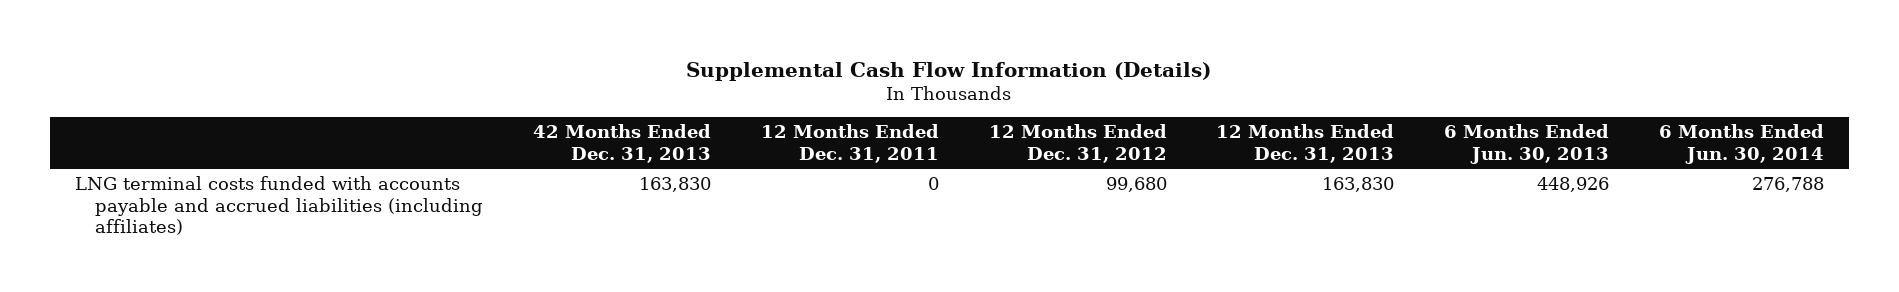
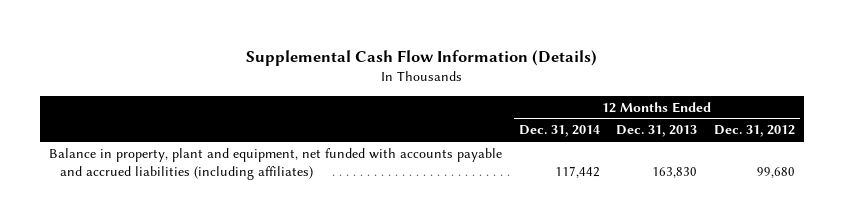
- | 42 Months Ended Dec. 31, 2013 | 12 Months Ended Dec. 31, 2011 | 12 Months Ended Dec. 31, 2012 | 12 Months Ended Dec. 31, 2013 | 6 Months Ended Jun. 30, 2013 | 6 Months Ended Jun. 30, 2014
+ | 12 Months Ended Dec. 31, 2014 | 12 Months Ended Dec. 31, 2013 | 12 Months Ended Dec. 31, 2012
- LNG terminal costs funded with accounts payable and accrued liabilities (including affiliates) | 163,830 | 0 | 99,680 | 163,830 | 448,926 | 276,788
+ Balance in property, plant and equipment, net funded with accounts payable and accrued liabilities (including affiliates) | 117,442 | 163,830 | 99,680

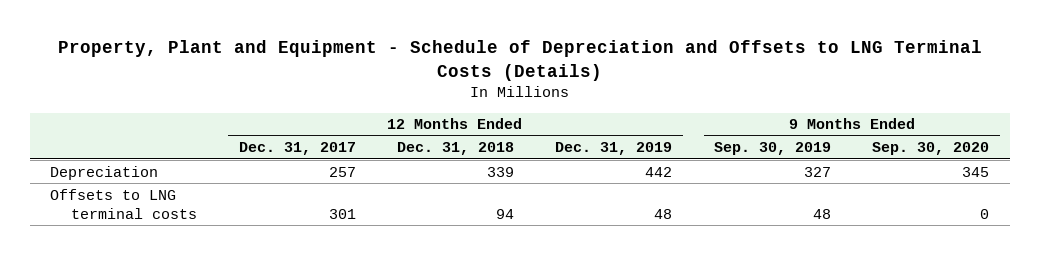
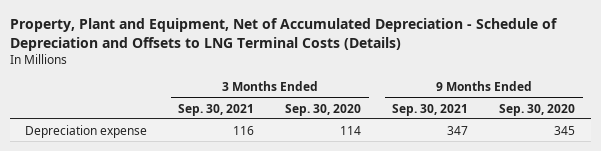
- Property, Plant and Equipment - Schedule of Depreciation and Offsets to LNG Terminal Costs (Details)
+ Property, Plant and Equipment, Net of Accumulated Depreciation - Schedule of Depreciation and Offsets to LNG Terminal Costs (Details)
- | 12 Months Ended Dec. 31, 2017 | 12 Months Ended Dec. 31, 2018 | 12 Months Ended Dec. 31, 2019 | 9 Months Ended Sep. 30, 2019 | 9 Months Ended Sep. 30, 2020
+ | 3 Months Ended Sep. 30, 2021 | 3 Months Ended Sep. 30, 2020 | 9 Months Ended Sep. 30, 2021 | 9 Months Ended Sep. 30, 2020
- Depreciation | 257 | 339 | 442 | 327 | 345
- Offsets to LNG terminal costs | 301 | 94 | 48 | 48 | 0
+ Depreciation expense | 116 | 114 | 347 | 345

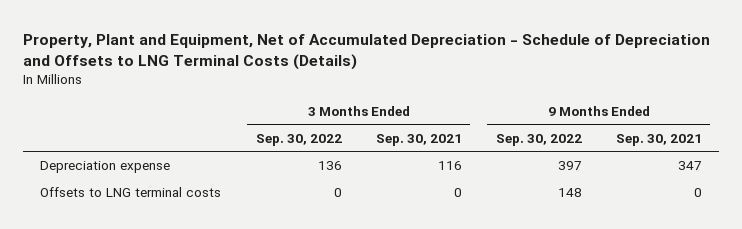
- | 3 Months Ended Sep. 30, 2021 | 3 Months Ended Sep. 30, 2020 | 9 Months Ended Sep. 30, 2021 | 9 Months Ended Sep. 30, 2020
+ | 3 Months Ended Sep. 30, 2022 | 3 Months Ended Sep. 30, 2021 | 9 Months Ended Sep. 30, 2022 | 9 Months Ended Sep. 30, 2021
+ Offsets to LNG terminal costs | 0 | 0 | 148 | 0

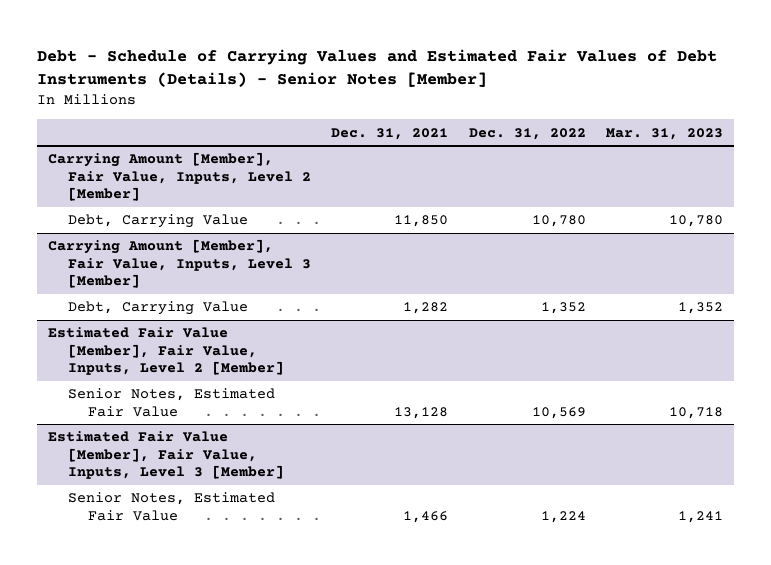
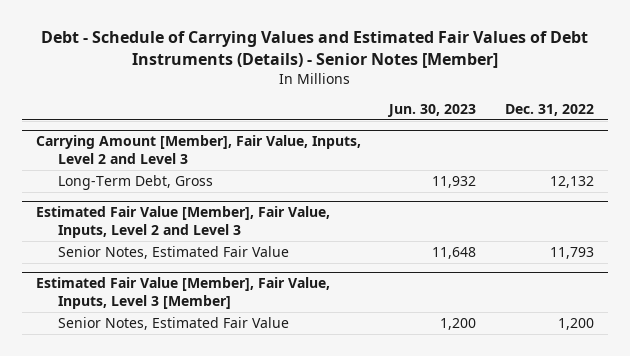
- | Dec. 31, 2021 | Dec. 31, 2022 | Mar. 31, 2023
+ | Jun. 30, 2023 | Dec. 31, 2022
- Carrying Amount [Member], Fair Value, Inputs, Level 2 [Member]
- Debt, Carrying Value | 11,850 | 10,780 | 10,780
- Carrying Amount [Member], Fair Value, Inputs, Level 3 [Member]
- Debt, Carrying Value | 1,282 | 1,352 | 1,352
- Estimated Fair Value [Member], Fair Value, Inputs, Level 2 [Member]
- Senior Notes, Estimated Fair Value | 13,128 | 10,569 | 10,718
+ Carrying Amount [Member], Fair Value, Inputs, Level 2 and Level 3
+ Long-Term Debt, Gross | 11,932 | 12,132
+ Estimated Fair Value [Member], Fair Value, Inputs, Level 2 and Level 3
+ Senior Notes, Estimated Fair Value | 11,648 | 11,793
@ Estimated Fair Value [Member], Fair Value, Inputs, Level 3 [Member]
- Senior Notes, Estimated Fair Value | 1,466 | 1,224 | 1,241
+ Senior Notes, Estimated Fair Value | 1,200 | 1,200

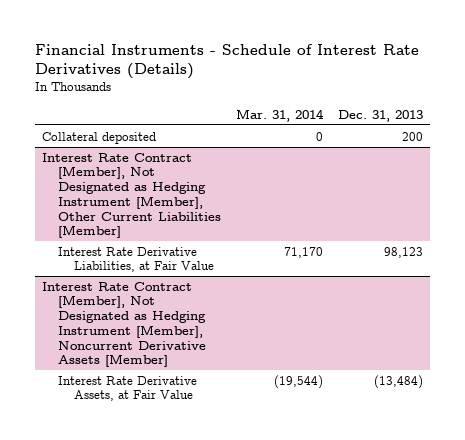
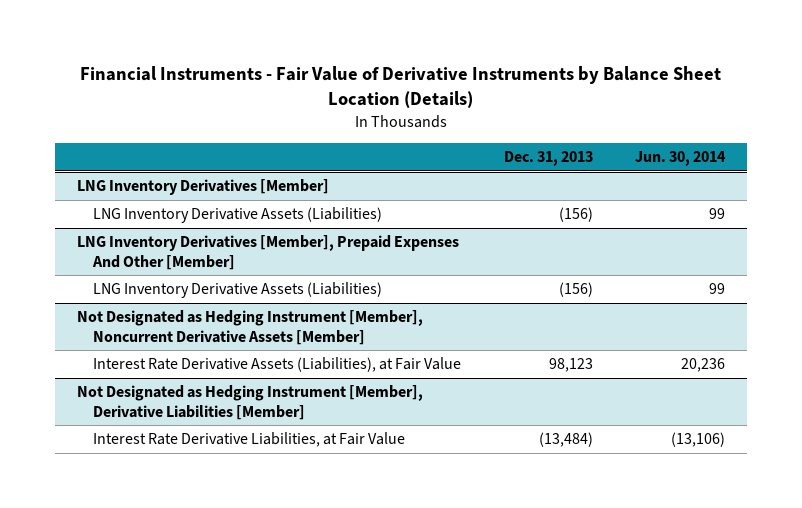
- Financial Instruments - Schedule of Interest Rate Derivatives (Details)
+ Financial Instruments - Fair Value of Derivative Instruments by Balance Sheet Location (Details)
- | Mar. 31, 2014 | Dec. 31, 2013
+ | Dec. 31, 2013 | Jun. 30, 2014
- Collateral deposited | 0 | 200
- Interest Rate Contract [Member], Not Designated as Hedging Instrument [Member], Other Current Liabilities [Member]
- Interest Rate Derivative Liabilities, at Fair Value | 71,170 | 98,123
- Interest Rate Contract [Member], Not Designated as Hedging Instrument [Member], Noncurrent Derivative Assets [Member]
- Interest Rate Derivative Assets, at Fair Value | (19,544) | (13,484)
+ LNG Inventory Derivatives [Member]
+ LNG Inventory Derivative Assets (Liabilities) | (156) | 99
+ LNG Inventory Derivatives [Member], Prepaid Expenses And Other [Member]
+ LNG Inventory Derivative Assets (Liabilities) | (156) | 99
+ Not Designated as Hedging Instrument [Member], Noncurrent Derivative Assets [Member]
+ Interest Rate Derivative Assets (Liabilities), at Fair Value | 98,123 | 20,236
+ Not Designated as Hedging Instrument [Member], Derivative Liabilities [Member]
+ Interest Rate Derivative Liabilities, at Fair Value | (13,484) | (13,106)

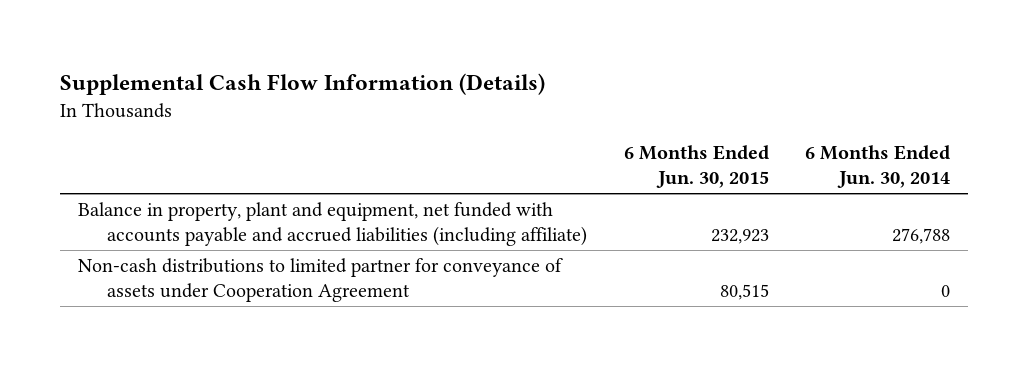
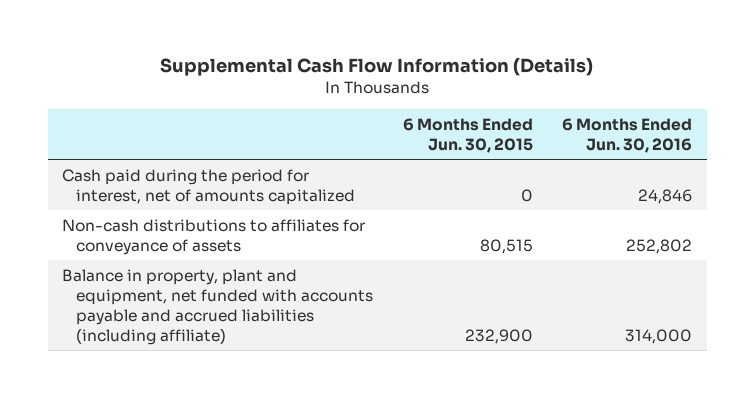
- | 6 Months Ended Jun. 30, 2015 | 6 Months Ended Jun. 30, 2014
+ | 6 Months Ended Jun. 30, 2015 | 6 Months Ended Jun. 30, 2016
- Balance in property, plant and equipment, net funded with accounts payable and accrued liabilities (including affiliate) | 232,923 | 276,788
- Non-cash distributions to limited partner for conveyance of assets under Cooperation Agreement | 80,515 | 0
+ Cash paid during the period for interest, net of amounts capitalized | 0 | 24,846
+ Non-cash distributions to affiliates for conveyance of assets | 80,515 | 252,802
+ Balance in property, plant and equipment, net funded with accounts payable and accrued liabilities (including affiliate) | 232,900 | 314,000

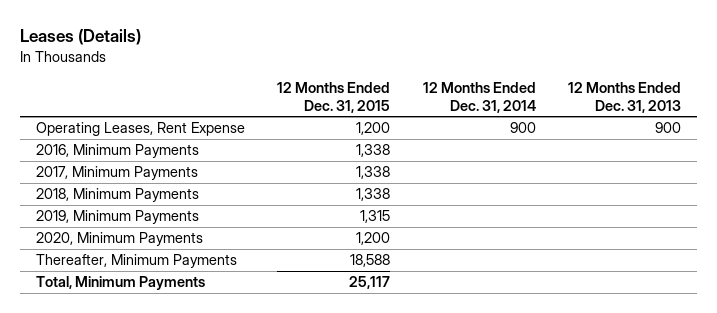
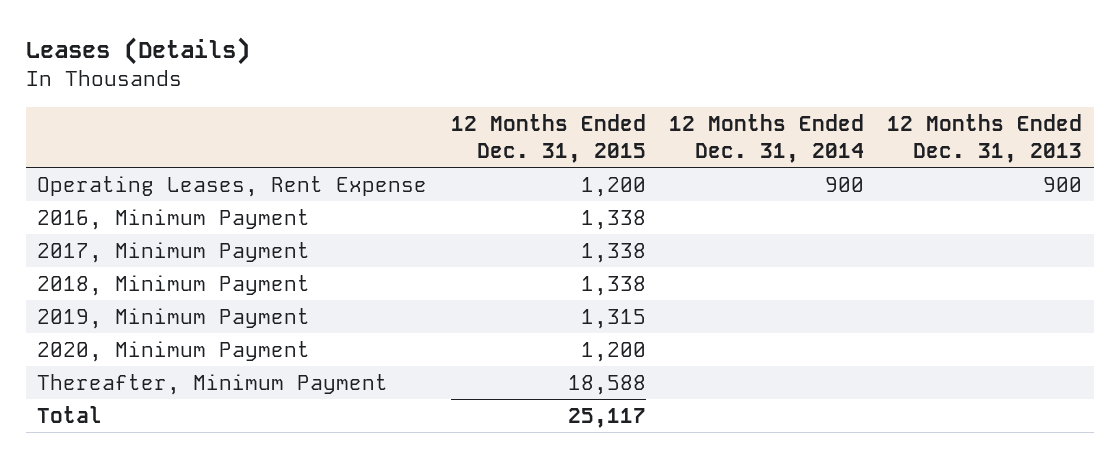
- 2016, Minimum Payments | 1,338 | |
- 2017, Minimum Payments | 1,338 | |
- 2018, Minimum Payments | 1,338 | |
- 2019, Minimum Payments | 1,315 | |
- 2020, Minimum Payments | 1,200 | |
- Thereafter, Minimum Payments | 18,588 | |
- Total, Minimum Payments | 25,117 | |
+ 2016, Minimum Payment | 1,338 | |
+ 2017, Minimum Payment | 1,338 | |
+ 2018, Minimum Payment | 1,338 | |
+ 2019, Minimum Payment | 1,315 | |
+ 2020, Minimum Payment | 1,200 | |
+ Thereafter, Minimum Payment | 18,588 | |
+ Total | 25,117 | |

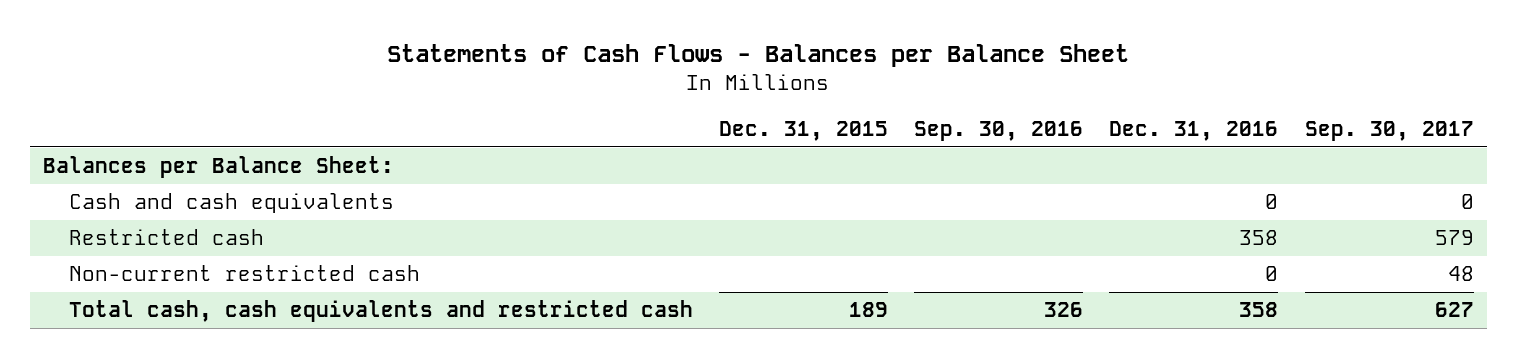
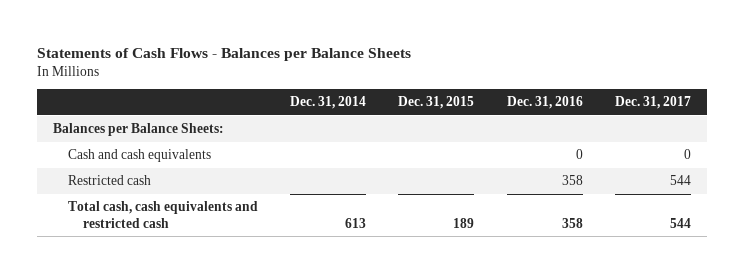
- Statements of Cash Flows - Balances per Balance Sheet
+ Statements of Cash Flows - Balances per Balance Sheets
- | Dec. 31, 2015 | Sep. 30, 2016 | Dec. 31, 2016 | Sep. 30, 2017
+ | Dec. 31, 2014 | Dec. 31, 2015 | Dec. 31, 2016 | Dec. 31, 2017
- Balances per Balance Sheet:
+ Balances per Balance Sheets:
- Non-current restricted cash | | | 0 | 48

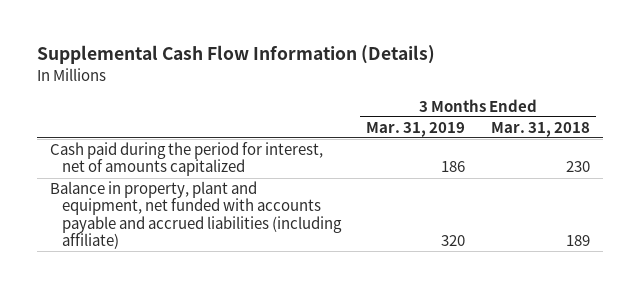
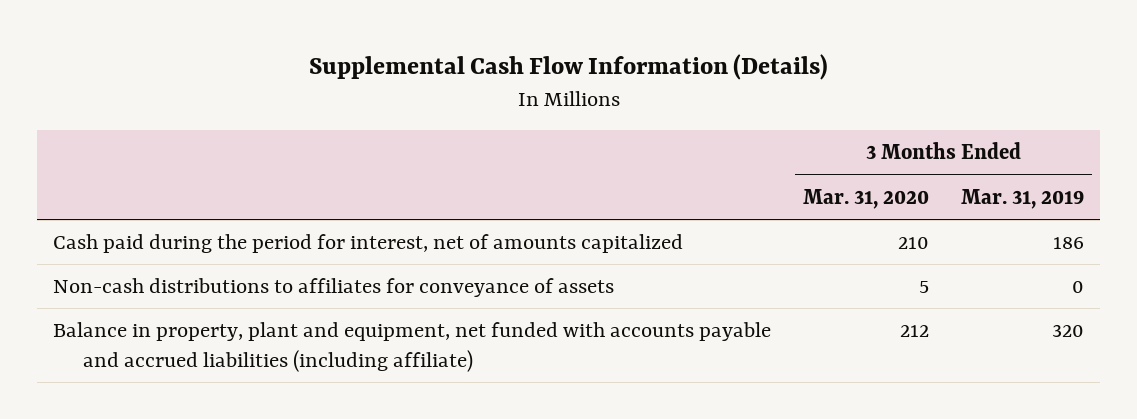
- | 3 Months Ended Mar. 31, 2019 | 3 Months Ended Mar. 31, 2018
+ | 3 Months Ended Mar. 31, 2020 | 3 Months Ended Mar. 31, 2019
+ Non-cash distributions to affiliates for conveyance of assets | 5 | 0

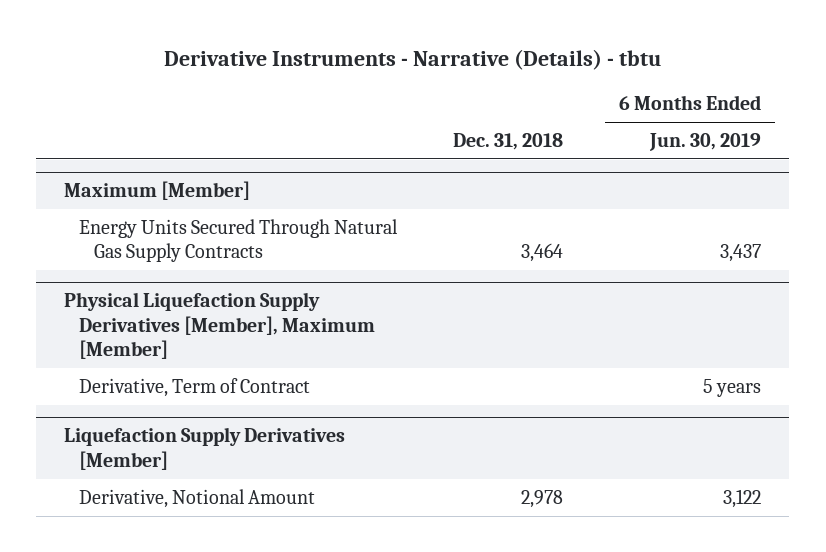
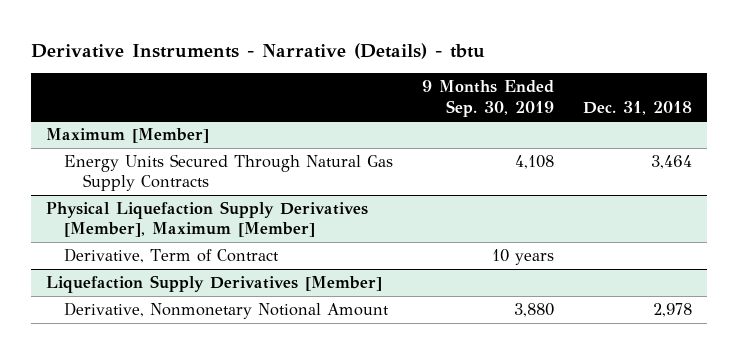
- | Dec. 31, 2018 | 6 Months Ended Jun. 30, 2019
+ | 9 Months Ended Sep. 30, 2019 | Dec. 31, 2018
@ Liquefaction Supply Derivatives [Member]
- Derivative, Notional Amount | 2,978 | 3,122
+ Derivative, Nonmonetary Notional Amount | 3,880 | 2,978

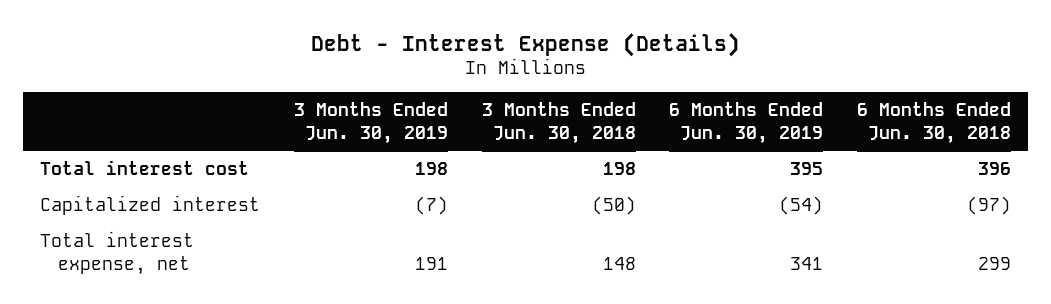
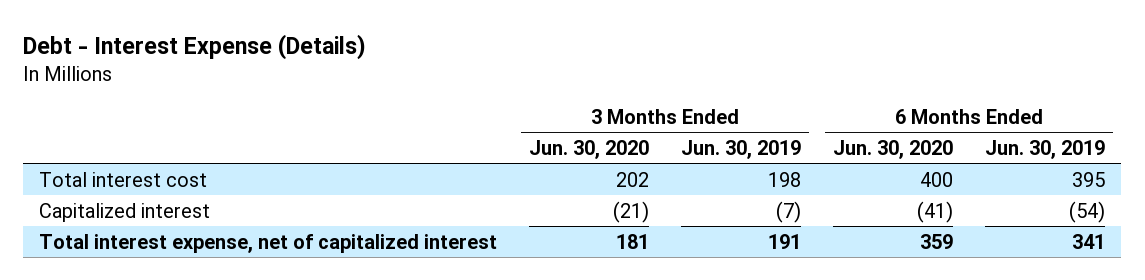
- | 3 Months Ended Jun. 30, 2019 | 3 Months Ended Jun. 30, 2018 | 6 Months Ended Jun. 30, 2019 | 6 Months Ended Jun. 30, 2018
+ | 3 Months Ended Jun. 30, 2020 | 3 Months Ended Jun. 30, 2019 | 6 Months Ended Jun. 30, 2020 | 6 Months Ended Jun. 30, 2019
- Total interest expense, net | 191 | 148 | 341 | 299
+ Total interest expense, net of capitalized interest | 181 | 191 | 359 | 341

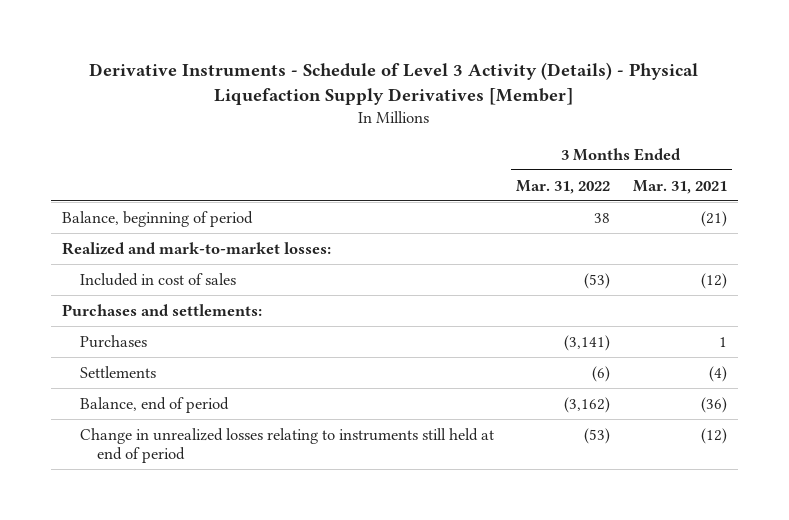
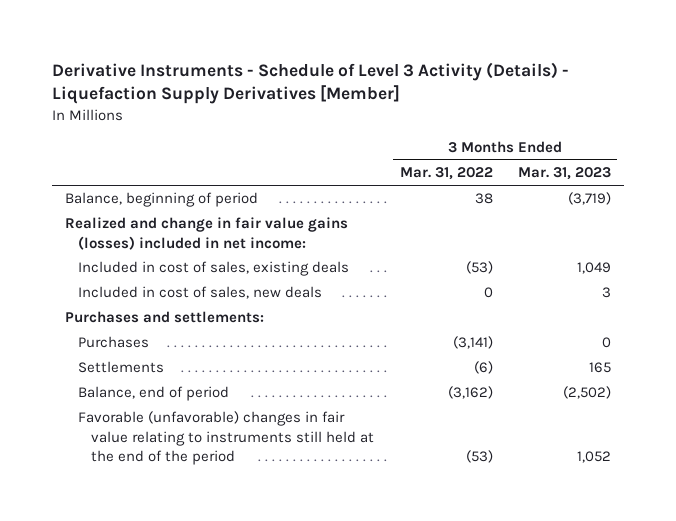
- Derivative Instruments - Schedule of Level 3 Activity (Details) - Physical Liquefaction Supply Derivatives [Member]
+ Derivative Instruments - Schedule of Level 3 Activity (Details) - Liquefaction Supply Derivatives [Member]
- | 3 Months Ended Mar. 31, 2022 | 3 Months Ended Mar. 31, 2021
+ | 3 Months Ended Mar. 31, 2022 | 3 Months Ended Mar. 31, 2023
- Realized and mark-to-market losses:
- Included in cost of sales | (53) | (12)
+ Realized and change in fair value gains (losses) included in net income:
+ Included in cost of sales, existing deals | (53) | 1,049
+ Included in cost of sales, new deals | 0 | 3
- Change in unrealized losses relating to instruments still held at end of period | (53) | (12)
+ Favorable (unfavorable) changes in fair value relating to instruments still held at the end of the period | (53) | 1,052

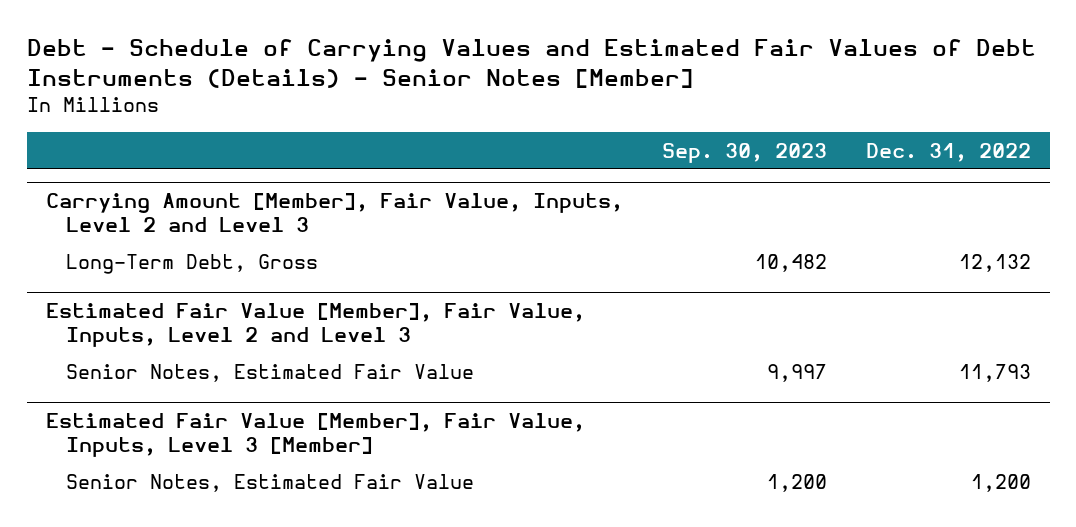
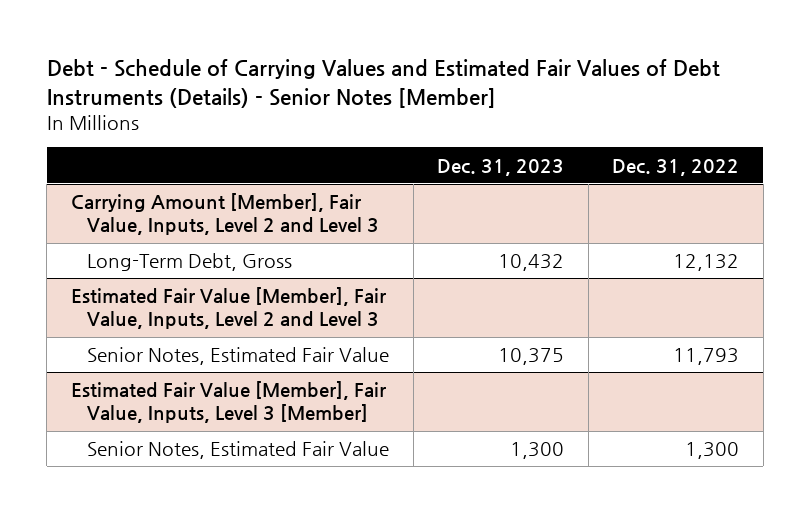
- | Sep. 30, 2023 | Dec. 31, 2022
+ | Dec. 31, 2023 | Dec. 31, 2022
@ Estimated Fair Value [Member], Fair Value, Inputs, Level 3 [Member]
- Senior Notes, Estimated Fair Value | 1,200 | 1,200
+ Senior Notes, Estimated Fair Value | 1,300 | 1,300

